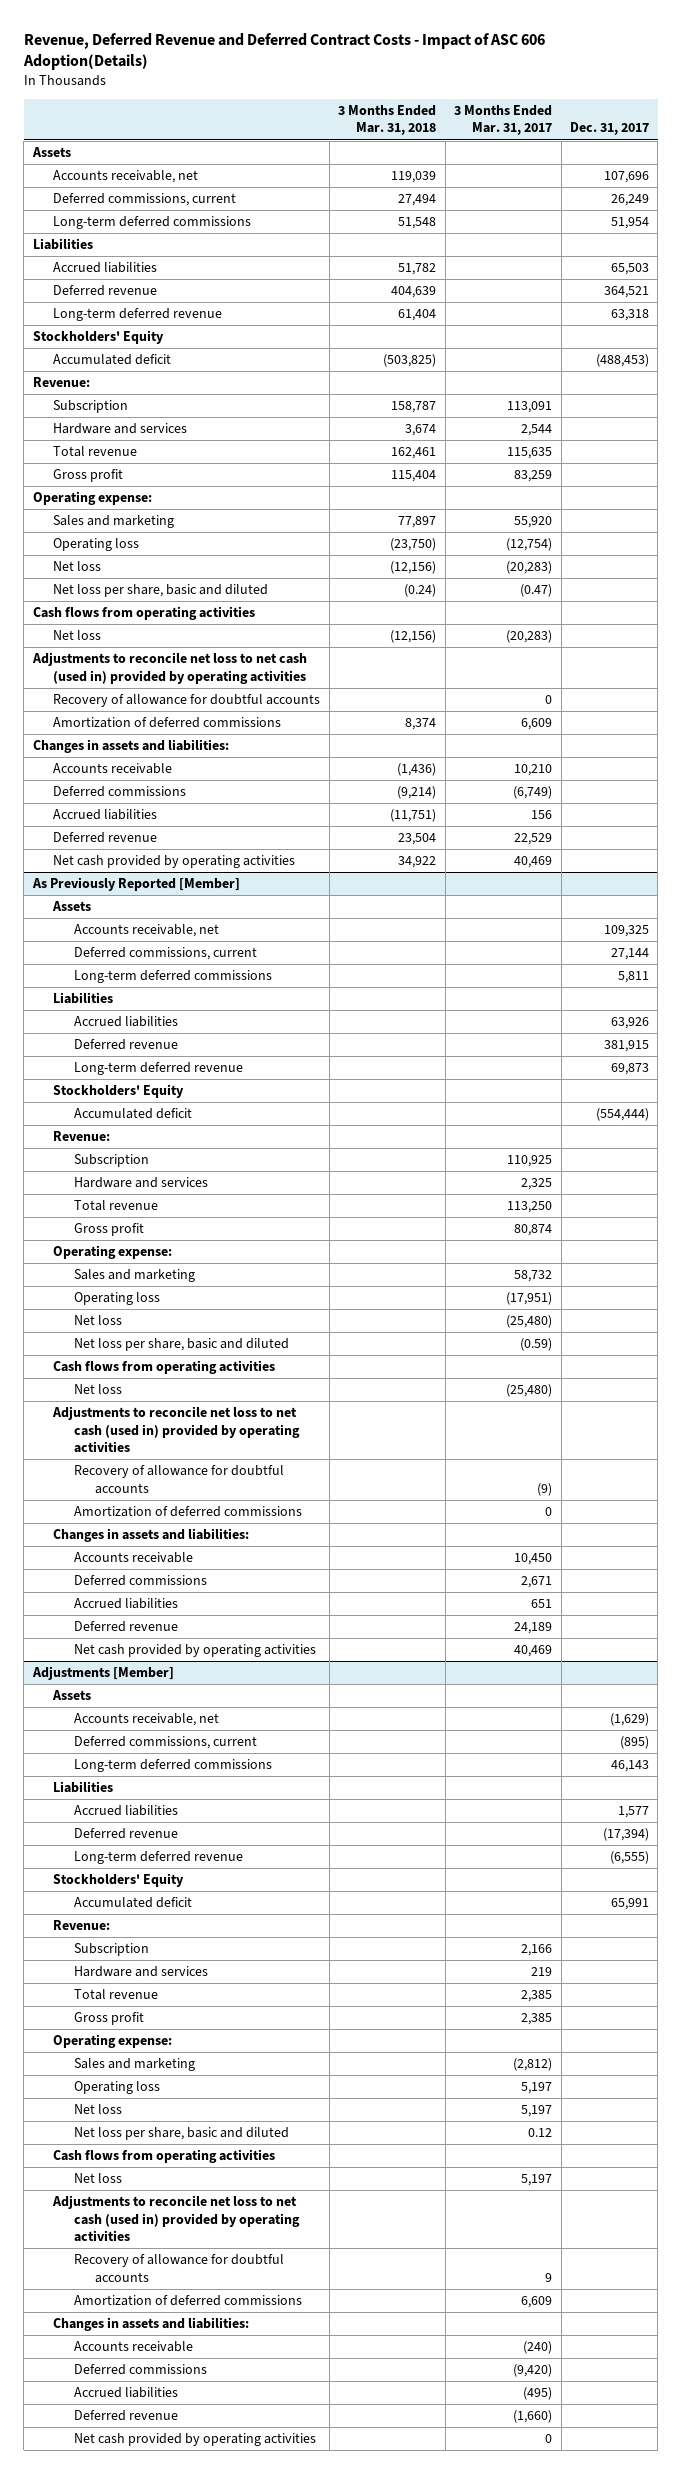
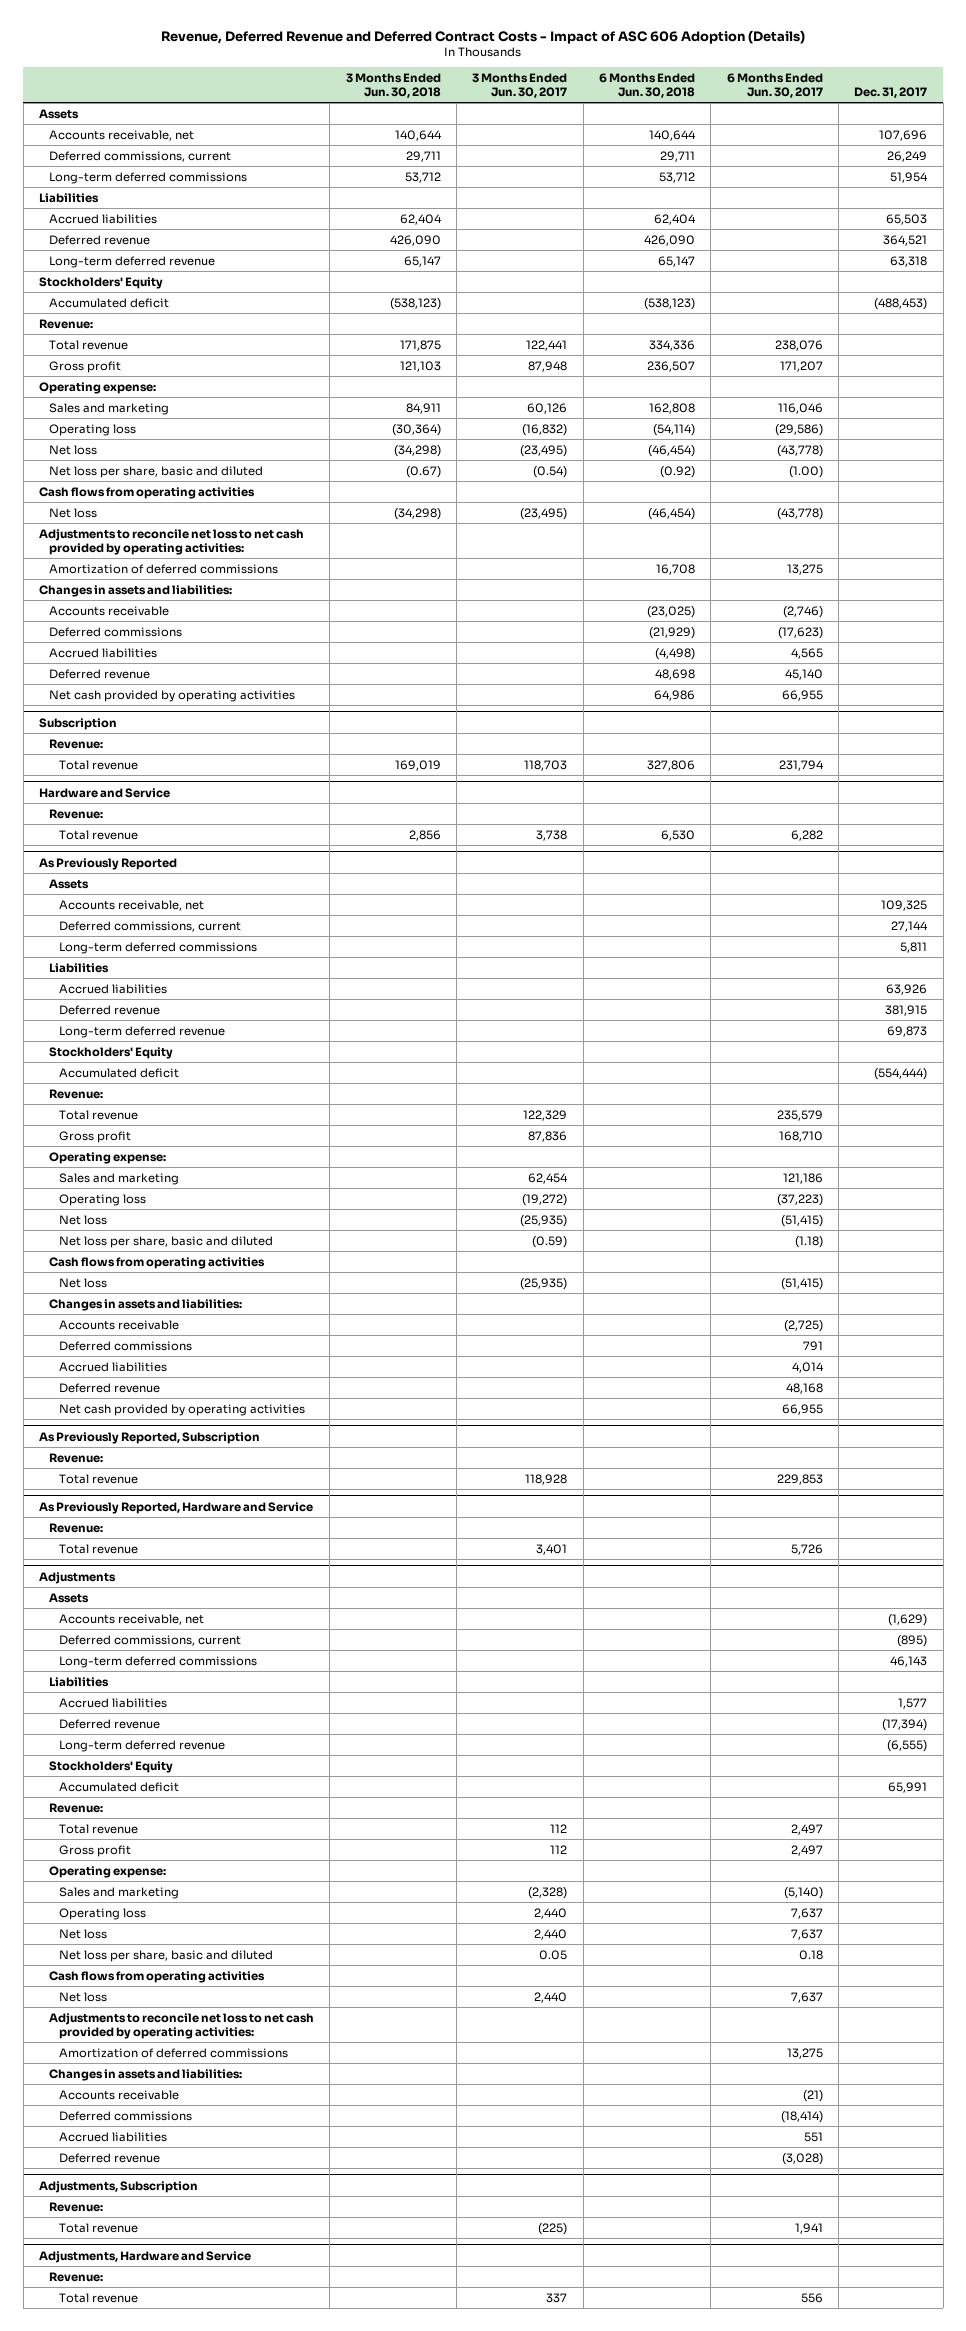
- Revenue, Deferred Revenue and Deferred Contract Costs - Impact of ASC 606 Adoption(Details)
+ Revenue, Deferred Revenue and Deferred Contract Costs - Impact of ASC 606 Adoption (Details)
- | 3 Months Ended Mar. 31, 2018 | 3 Months Ended Mar. 31, 2017 | Dec. 31, 2017
+ | 3 Months Ended Jun. 30, 2018 | 3 Months Ended Jun. 30, 2017 | 6 Months Ended Jun. 30, 2018 | 6 Months Ended Jun. 30, 2017 | Dec. 31, 2017
- Subscription | 158,787 | 113,091 |
- Hardware and services | 3,674 | 2,544 |
- Adjustments to reconcile net loss to net cash (used in) provided by operating activities
- Recovery of allowance for doubtful accounts | | 0 |
+ Adjustments to reconcile net loss to net cash provided by operating activities:
- As Previously Reported [Member]
+ Subscription
+ Revenue:
+ Total revenue | 169,019 | 118,703 | 327,806 | 231,794 |
+ Hardware and Service
+ Revenue:
+ Total revenue | 2,856 | 3,738 | 6,530 | 6,282 |
+ As Previously Reported
- Subscription | | 110,925 |
- Hardware and services | | 2,325 |
- Adjustments to reconcile net loss to net cash (used in) provided by operating activities
- Recovery of allowance for doubtful accounts | | (9) |
- Amortization of deferred commissions | | 0 |
- Adjustments [Member]
+ As Previously Reported, Subscription
+ Revenue:
+ Total revenue | | 118,928 | | 229,853 |
+ As Previously Reported, Hardware and Service
+ Revenue:
+ Total revenue | | 3,401 | | 5,726 |
+ Adjustments
- Subscription | | 2,166 |
- Hardware and services | | 219 |
- Adjustments to reconcile net loss to net cash (used in) provided by operating activities
- Recovery of allowance for doubtful accounts | | 9 |
+ Adjustments to reconcile net loss to net cash provided by operating activities:
- Net cash provided by operating activities | | 0 |
+ Adjustments, Subscription
+ Revenue:
+ Total revenue | | (225) | | 1,941 |
+ Adjustments, Hardware and Service
+ Revenue:
+ Total revenue | | 337 | | 556 |

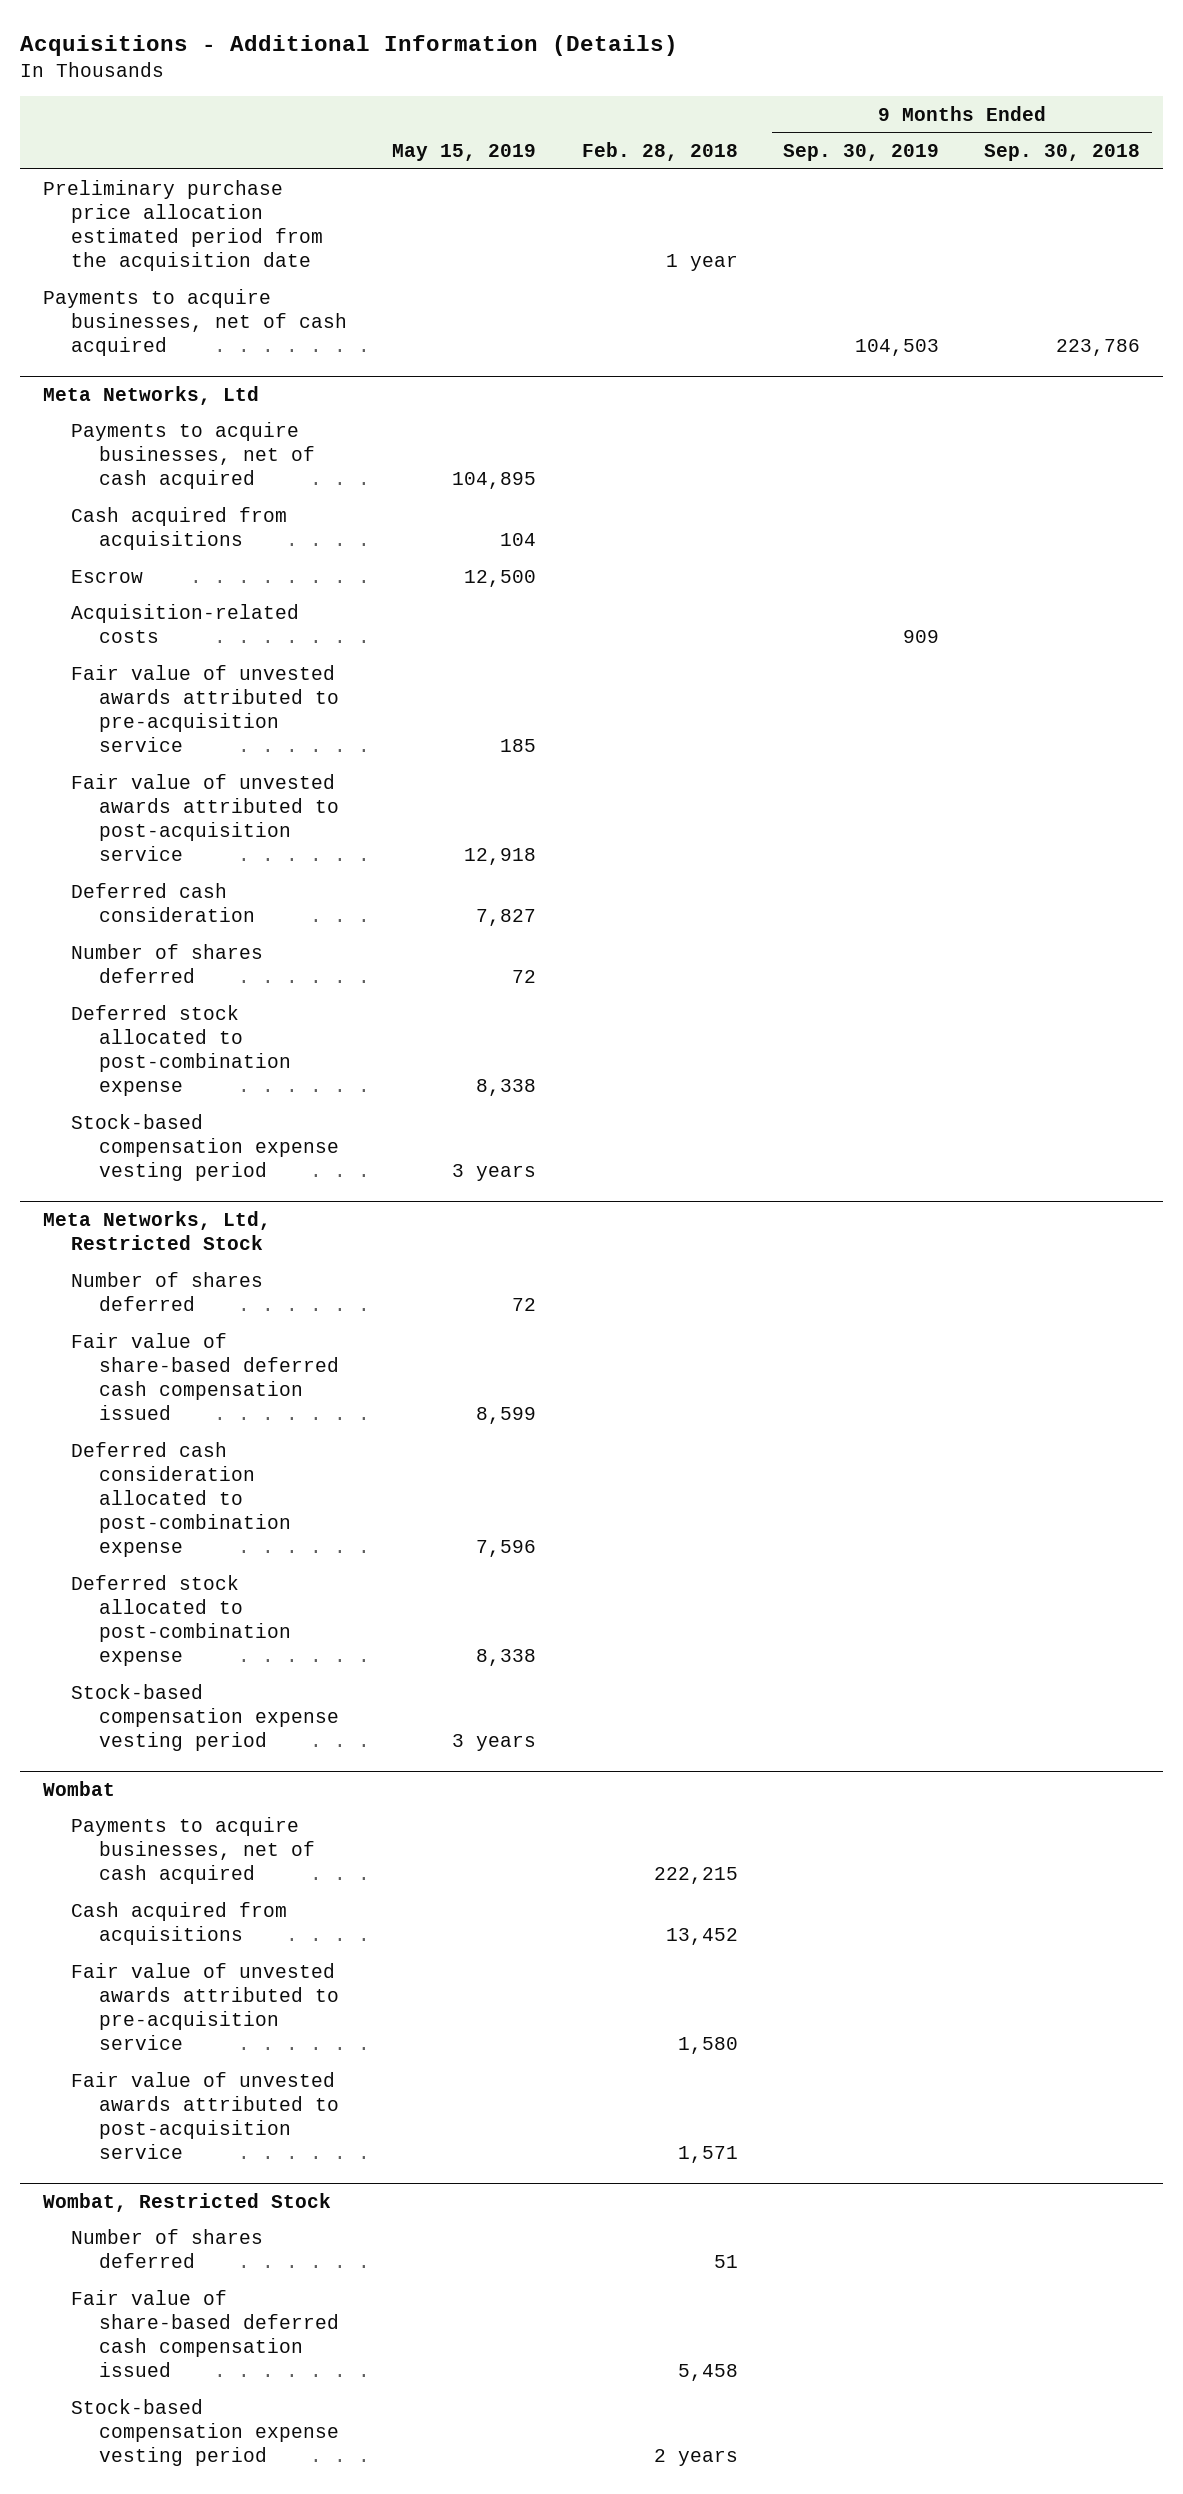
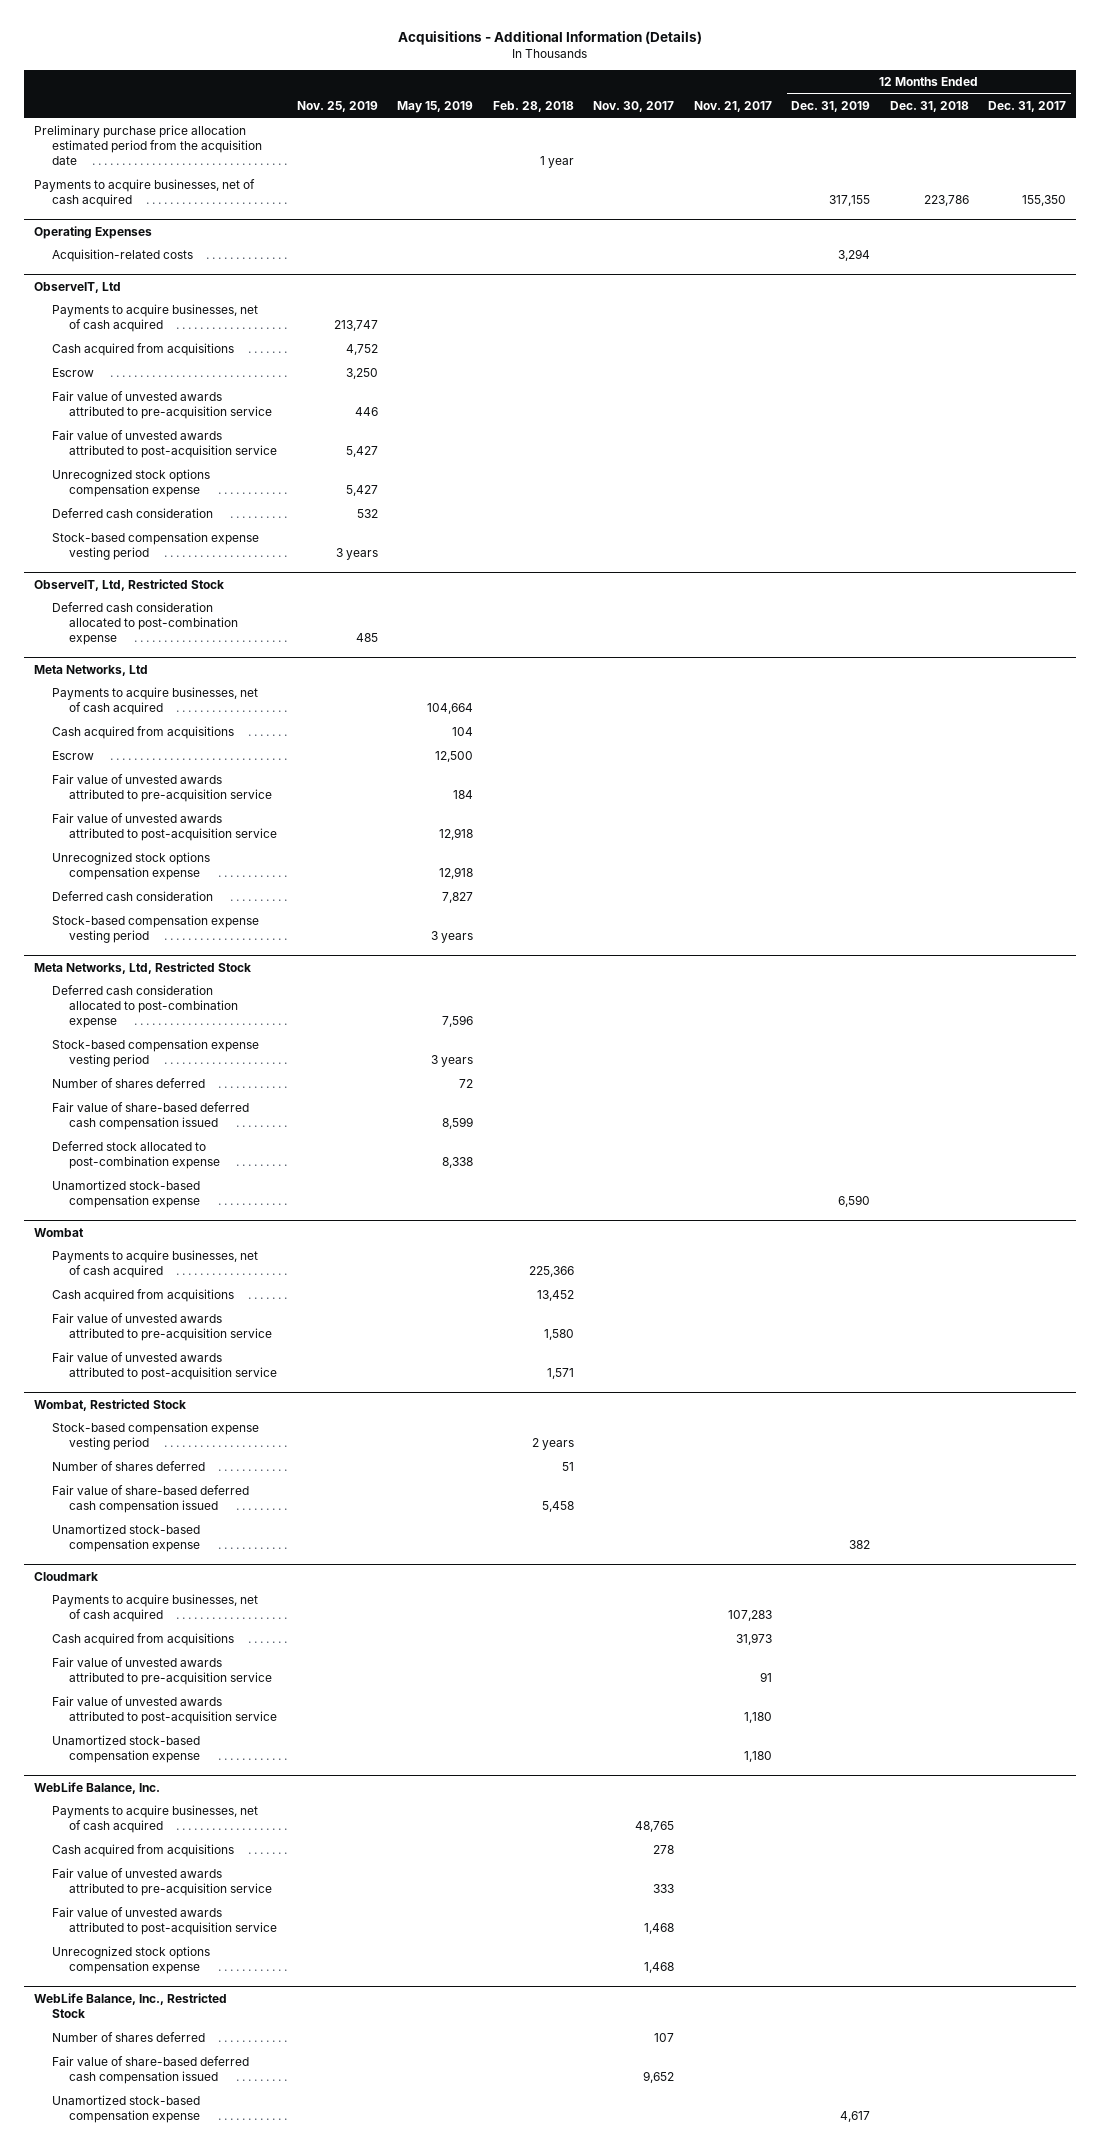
- | May 15, 2019 | Feb. 28, 2018 | 9 Months Ended Sep. 30, 2019 | 9 Months Ended Sep. 30, 2018
+ | Nov. 25, 2019 | May 15, 2019 | Feb. 28, 2018 | Nov. 30, 2017 | Nov. 21, 2017 | 12 Months Ended Dec. 31, 2019 | 12 Months Ended Dec. 31, 2018 | 12 Months Ended Dec. 31, 2017
+ Operating Expenses
+ Acquisition-related costs | | | | | | 3,294 | |
+ ObserveIT, Ltd
+ Payments to acquire businesses, net of cash acquired | 213,747 | | | | | | |
+ Cash acquired from acquisitions | 4,752 | | | | | | |
+ Escrow | 3,250 | | | | | | |
+ Fair value of unvested awards attributed to pre-acquisition service | 446 | | | | | | |
+ Fair value of unvested awards attributed to post-acquisition service | 5,427 | | | | | | |
+ Unrecognized stock options compensation expense | 5,427 | | | | | | |
+ Deferred cash consideration | 532 | | | | | | |
+ Stock-based compensation expense vesting period | 3 years | | | | | | |
+ ObserveIT, Ltd, Restricted Stock
+ Deferred cash consideration allocated to post-combination expense | 485 | | | | | | |
@ Meta Networks, Ltd
- Payments to acquire businesses, net of cash acquired | 104,895 | | |
+ Payments to acquire businesses, net of cash acquired | | 104,664 | | | | | |
- Acquisition-related costs | | | 909 |
- Fair value of unvested awards attributed to pre-acquisition service | 185 | | |
+ Fair value of unvested awards attributed to pre-acquisition service | | 184 | | | | | |
+ Unrecognized stock options compensation expense | | 12,918 | | | | | |
- Number of shares deferred | 72 | | |
- Deferred stock allocated to post-combination expense | 8,338 | | |
@ Meta Networks, Ltd, Restricted Stock
moved up: Deferred cash consideration allocated to post-combination expense | | 7,596 | | | | | |
moved up: Stock-based compensation expense vesting period | | 3 years | | | | | |
+ Unamortized stock-based compensation expense | | | | | | 6,590 | |
@ Wombat
- Payments to acquire businesses, net of cash acquired | | 222,215 | |
+ Payments to acquire businesses, net of cash acquired | | | 225,366 | | | | |
@ Wombat, Restricted Stock
moved up: Stock-based compensation expense vesting period | | | 2 years | | | | |
+ Unamortized stock-based compensation expense | | | | | | 382 | |
+ Cloudmark
+ Payments to acquire businesses, net of cash acquired | | | | | 107,283 | | |
+ Cash acquired from acquisitions | | | | | 31,973 | | |
+ Fair value of unvested awards attributed to pre-acquisition service | | | | | 91 | | |
+ Fair value of unvested awards attributed to post-acquisition service | | | | | 1,180 | | |
+ Unamortized stock-based compensation expense | | | | | 1,180 | | |
+ WebLife Balance, Inc.
+ Payments to acquire businesses, net of cash acquired | | | | 48,765 | | | |
+ Cash acquired from acquisitions | | | | 278 | | | |
+ Fair value of unvested awards attributed to pre-acquisition service | | | | 333 | | | |
+ Fair value of unvested awards attributed to post-acquisition service | | | | 1,468 | | | |
+ Unrecognized stock options compensation expense | | | | 1,468 | | | |
+ WebLife Balance, Inc., Restricted Stock
+ Number of shares deferred | | | | 107 | | | |
+ Fair value of share-based deferred cash compensation issued | | | | 9,652 | | | |
+ Unamortized stock-based compensation expense | | | | | | 4,617 | |

